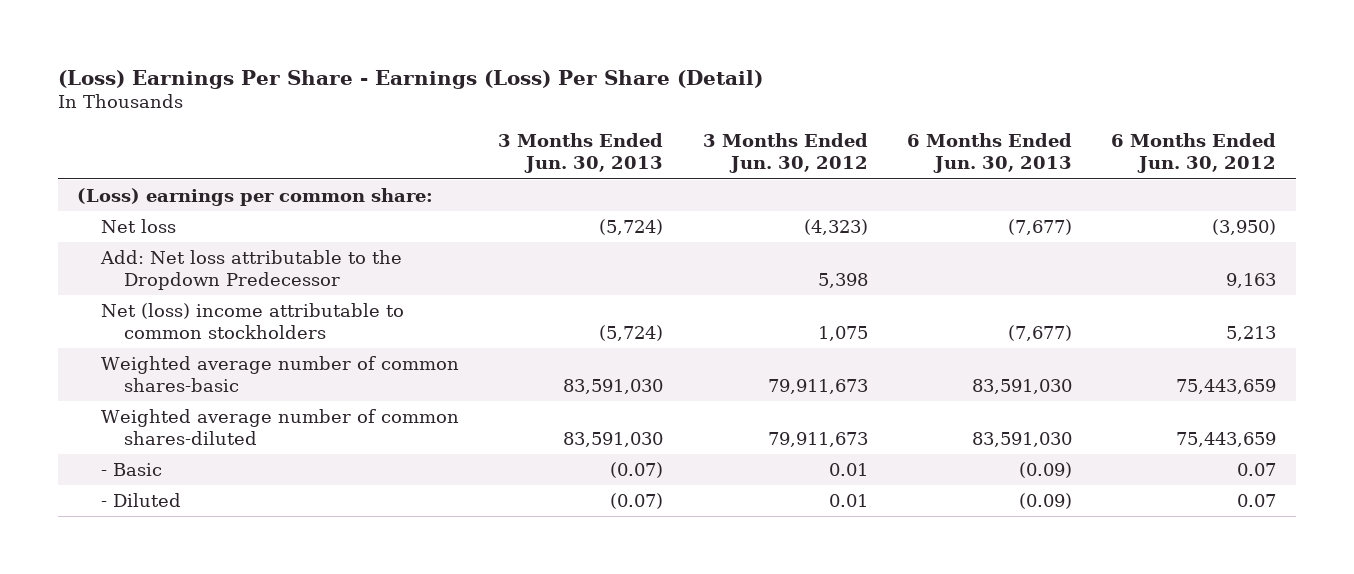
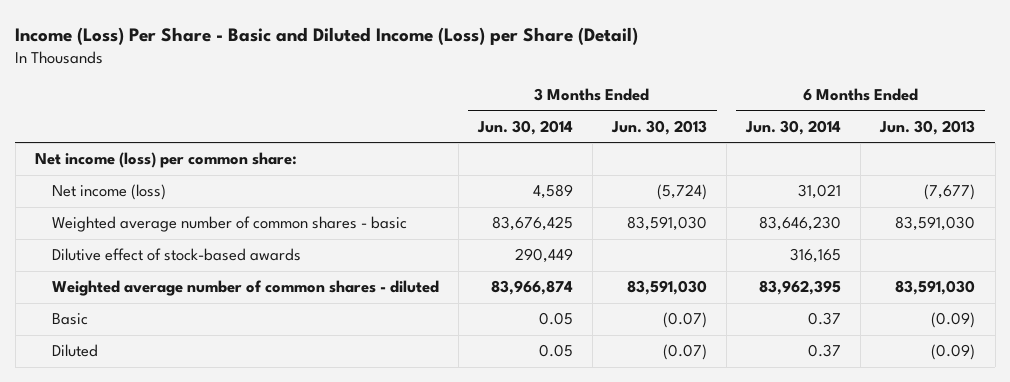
- (Loss) Earnings Per Share - Earnings (Loss) Per Share (Detail)
+ Income (Loss) Per Share - Basic and Diluted Income (Loss) per Share (Detail)
- | 3 Months Ended Jun. 30, 2013 | 3 Months Ended Jun. 30, 2012 | 6 Months Ended Jun. 30, 2013 | 6 Months Ended Jun. 30, 2012
+ | 3 Months Ended Jun. 30, 2014 | 3 Months Ended Jun. 30, 2013 | 6 Months Ended Jun. 30, 2014 | 6 Months Ended Jun. 30, 2013
- (Loss) earnings per common share:
- Net loss | (5,724) | (4,323) | (7,677) | (3,950)
- Add: Net loss attributable to the Dropdown Predecessor | | 5,398 | | 9,163
- Net (loss) income attributable to common stockholders | (5,724) | 1,075 | (7,677) | 5,213
- Weighted average number of common shares-basic | 83,591,030 | 79,911,673 | 83,591,030 | 75,443,659
- Weighted average number of common shares-diluted | 83,591,030 | 79,911,673 | 83,591,030 | 75,443,659
- - Basic | (0.07) | 0.01 | (0.09) | 0.07
- - Diluted | (0.07) | 0.01 | (0.09) | 0.07
+ Net income (loss) per common share:
+ Net income (loss) | 4,589 | (5,724) | 31,021 | (7,677)
+ Weighted average number of common shares - basic | 83,676,425 | 83,591,030 | 83,646,230 | 83,591,030
+ Dilutive effect of stock-based awards | 290,449 | | 316,165 |
+ Weighted average number of common shares - diluted | 83,966,874 | 83,591,030 | 83,962,395 | 83,591,030
+ Basic | 0.05 | (0.07) | 0.37 | (0.09)
+ Diluted | 0.05 | (0.07) | 0.37 | (0.09)

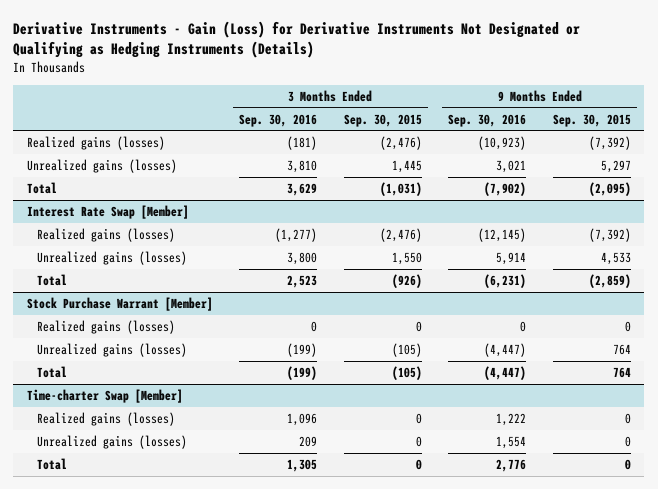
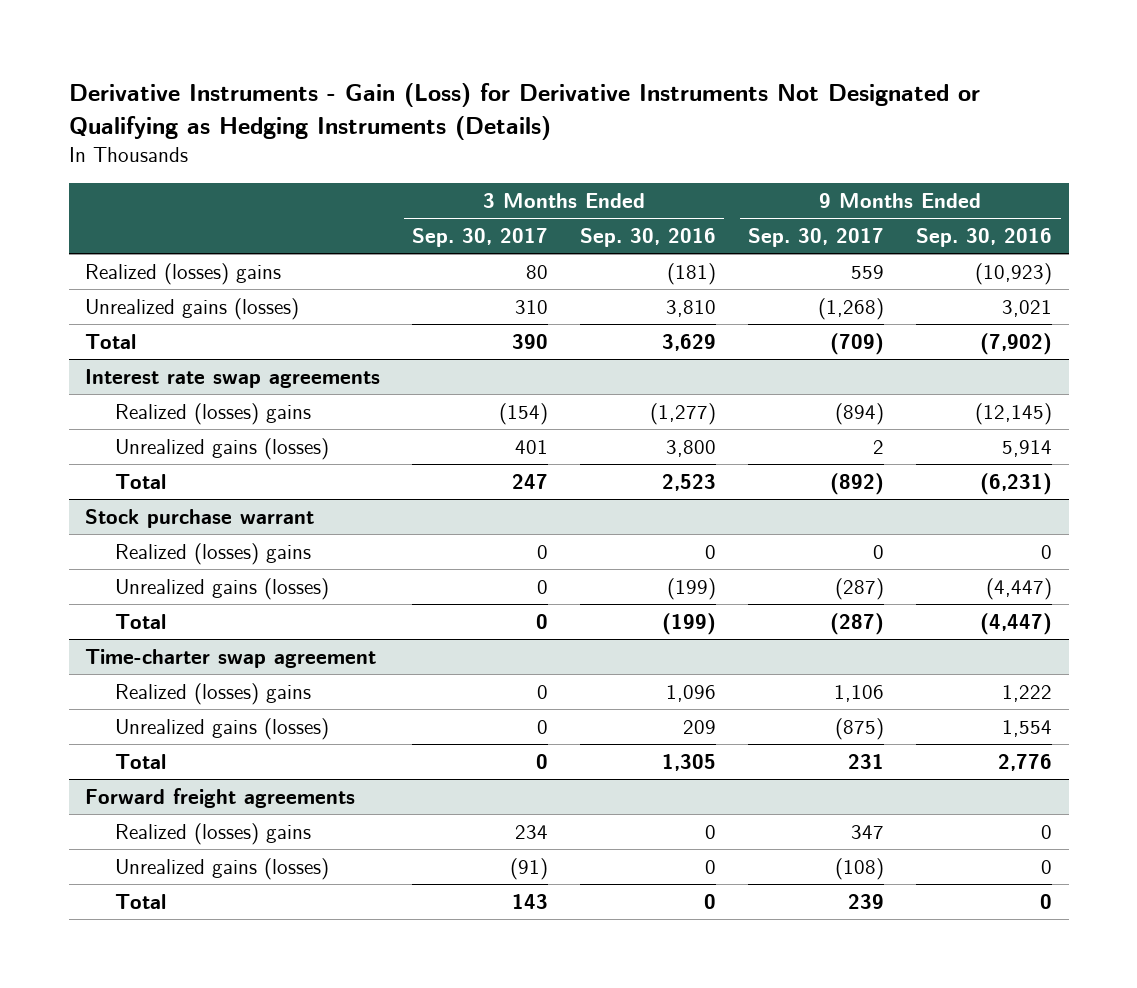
- | 3 Months Ended Sep. 30, 2016 | 3 Months Ended Sep. 30, 2015 | 9 Months Ended Sep. 30, 2016 | 9 Months Ended Sep. 30, 2015
+ | 3 Months Ended Sep. 30, 2017 | 3 Months Ended Sep. 30, 2016 | 9 Months Ended Sep. 30, 2017 | 9 Months Ended Sep. 30, 2016
- Realized gains (losses) | (181) | (2,476) | (10,923) | (7,392)
+ Realized (losses) gains | 80 | (181) | 559 | (10,923)
- Interest Rate Swap [Member]
- Realized gains (losses) | (1,277) | (2,476) | (12,145) | (7,392)
+ Interest rate swap agreements
+ Realized (losses) gains | (154) | (1,277) | (894) | (12,145)
- Stock Purchase Warrant [Member]
- Realized gains (losses) | 0 | 0 | 0 | 0
+ Stock purchase warrant
+ Realized (losses) gains | 0 | 0 | 0 | 0
- Time-charter Swap [Member]
- Realized gains (losses) | 1,096 | 0 | 1,222 | 0
+ Time-charter swap agreement
+ Realized (losses) gains | 0 | 1,096 | 1,106 | 1,222
+ Forward freight agreements
+ Realized (losses) gains | 234 | 0 | 347 | 0
+ Unrealized gains (losses) | (91) | 0 | (108) | 0
+ Total | 143 | 0 | 239 | 0

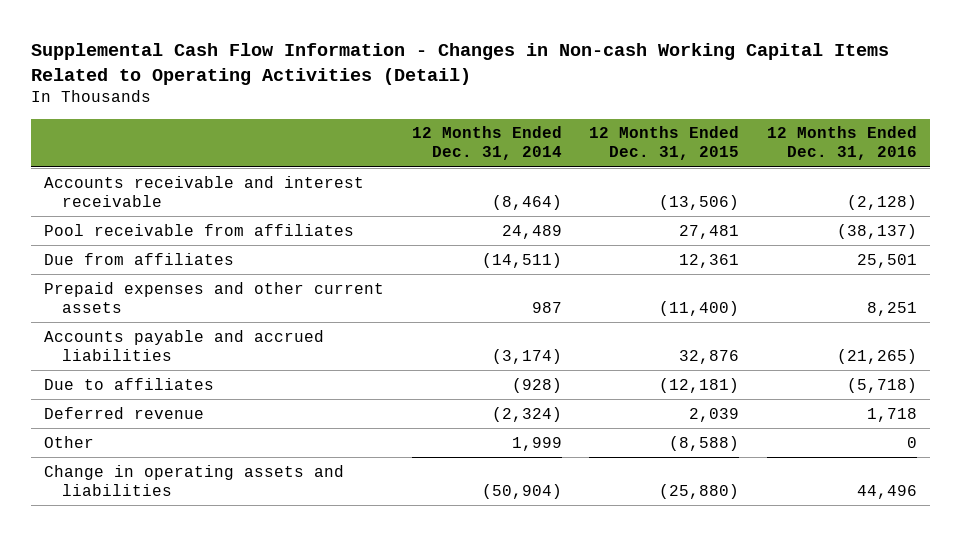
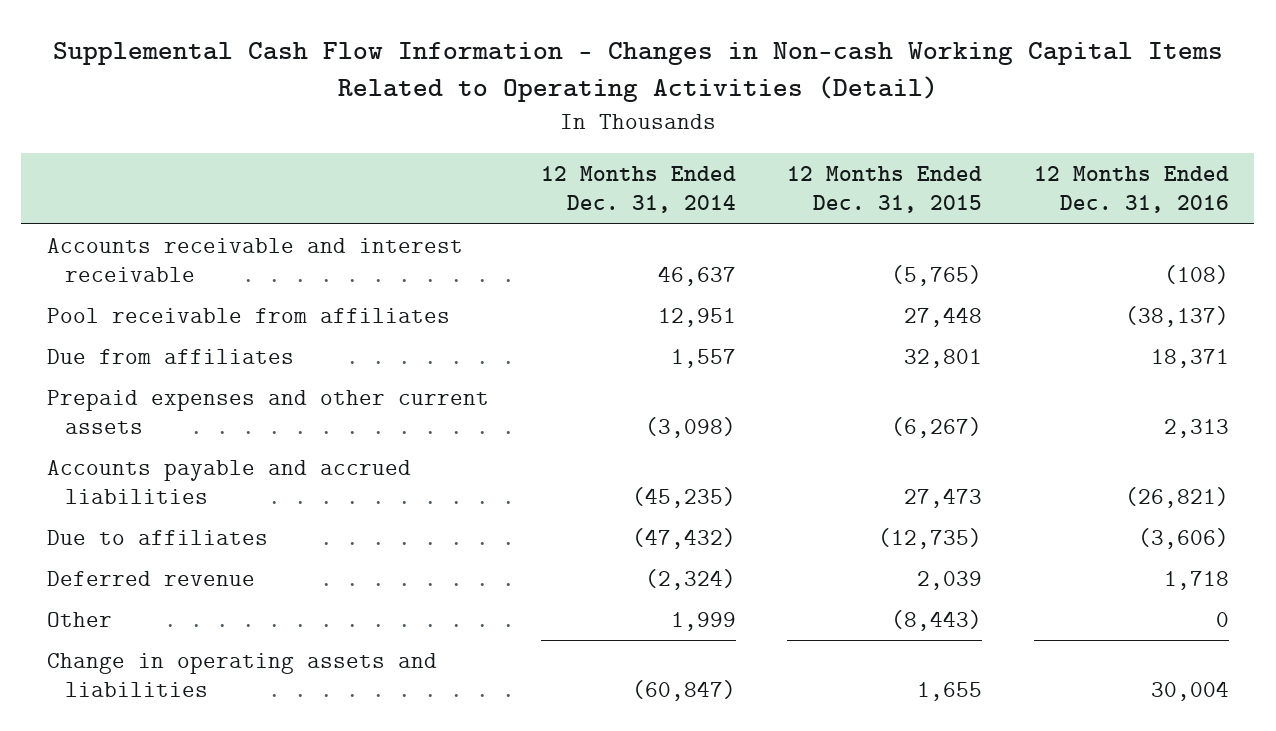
- Accounts receivable and interest receivable | (8,464) | (13,506) | (2,128)
- Pool receivable from affiliates | 24,489 | 27,481 | (38,137)
- Due from affiliates | (14,511) | 12,361 | 25,501
- Prepaid expenses and other current assets | 987 | (11,400) | 8,251
- Accounts payable and accrued liabilities | (3,174) | 32,876 | (21,265)
- Due to affiliates | (928) | (12,181) | (5,718)
+ Accounts receivable and interest receivable | 46,637 | (5,765) | (108)
+ Pool receivable from affiliates | 12,951 | 27,448 | (38,137)
+ Due from affiliates | 1,557 | 32,801 | 18,371
+ Prepaid expenses and other current assets | (3,098) | (6,267) | 2,313
+ Accounts payable and accrued liabilities | (45,235) | 27,473 | (26,821)
+ Due to affiliates | (47,432) | (12,735) | (3,606)
- Other | 1,999 | (8,588) | 0
- Change in operating assets and liabilities | (50,904) | (25,880) | 44,496
+ Other | 1,999 | (8,443) | 0
+ Change in operating assets and liabilities | (60,847) | 1,655 | 30,004

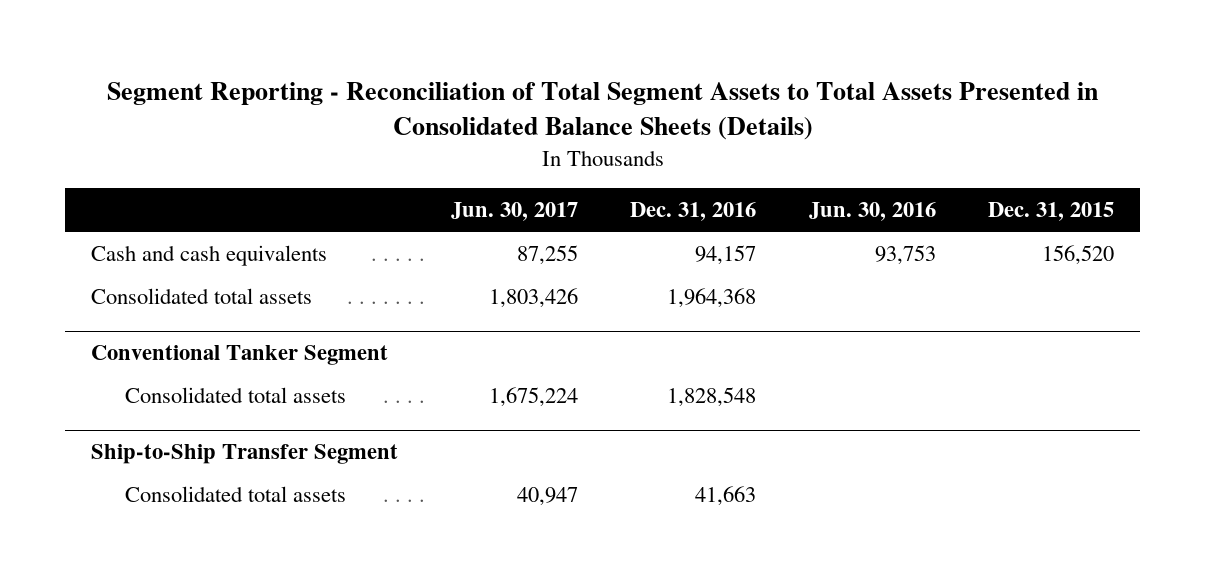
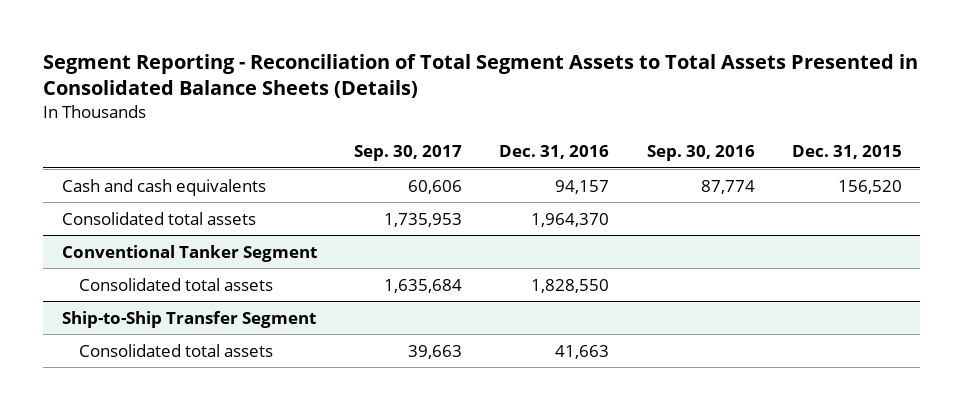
- | Jun. 30, 2017 | Dec. 31, 2016 | Jun. 30, 2016 | Dec. 31, 2015
+ | Sep. 30, 2017 | Dec. 31, 2016 | Sep. 30, 2016 | Dec. 31, 2015
- Consolidated total assets | 1,803,426 | 1,964,368 | |
+ Consolidated total assets | 1,735,953 | 1,964,370 | |
@ Conventional Tanker Segment
- Consolidated total assets | 1,675,224 | 1,828,548 | |
+ Consolidated total assets | 1,635,684 | 1,828,550 | |

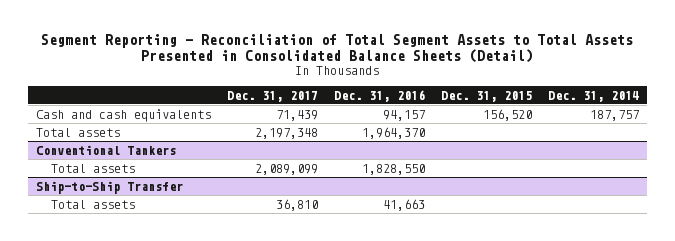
- Segment Reporting - Reconciliation of Total Segment Assets to Total Assets Presented in Consolidated Balance Sheets (Details)
+ Segment Reporting - Reconciliation of Total Segment Assets to Total Assets Presented in Consolidated Balance Sheets (Detail)
- | Sep. 30, 2017 | Dec. 31, 2016 | Sep. 30, 2016 | Dec. 31, 2015
+ | Dec. 31, 2017 | Dec. 31, 2016 | Dec. 31, 2015 | Dec. 31, 2014
- Consolidated total assets | 1,735,953 | 1,964,370 | |
- Conventional Tanker Segment
- Consolidated total assets | 1,635,684 | 1,828,550 | |
- Ship-to-Ship Transfer Segment
- Consolidated total assets | 39,663 | 41,663 | |
+ Total assets | 2,197,348 | 1,964,370 | |
+ Conventional Tankers
+ Total assets | 2,089,099 | 1,828,550 | |
+ Ship-to-Ship Transfer
+ Total assets | 36,810 | 41,663 | |

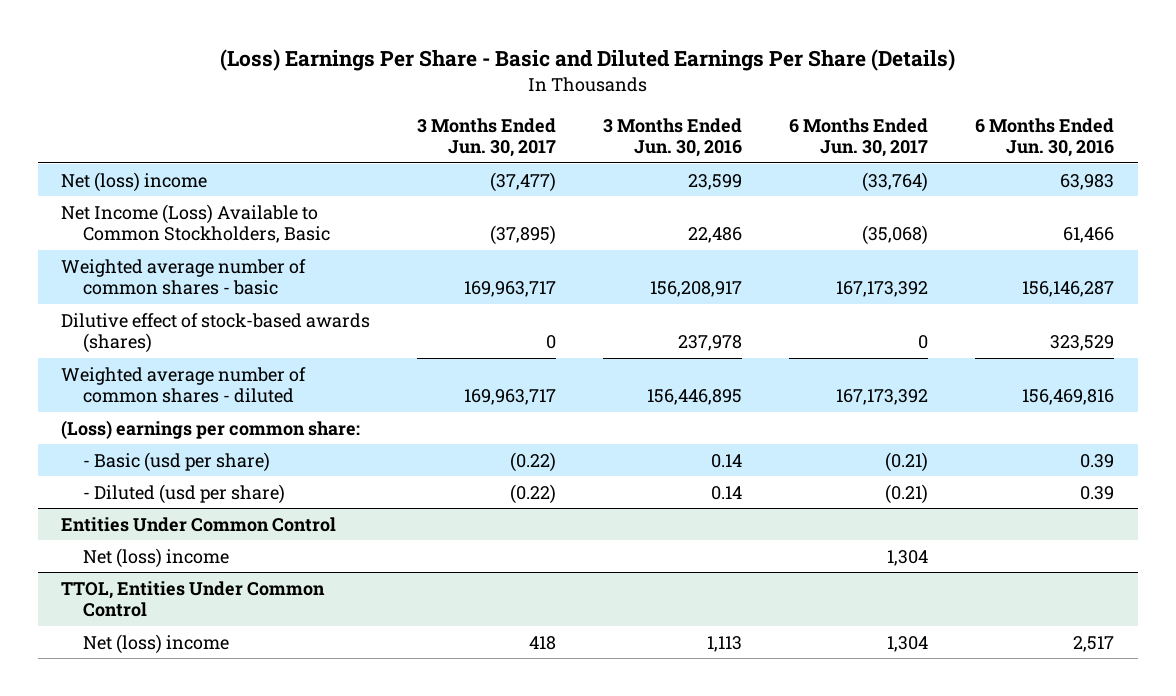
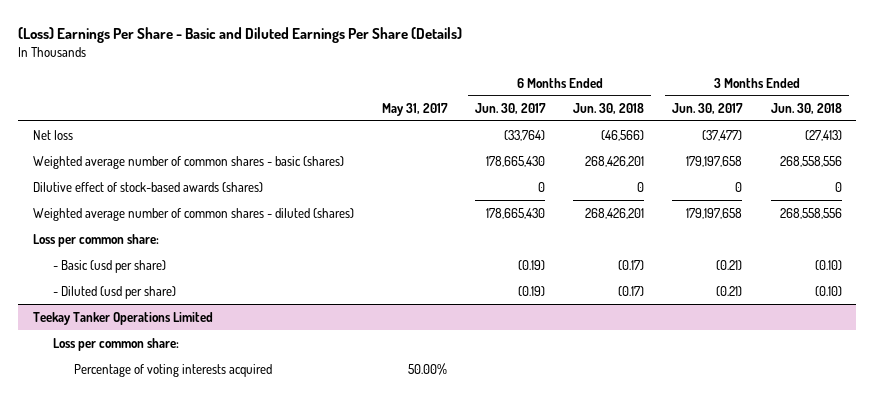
- | 3 Months Ended Jun. 30, 2017 | 3 Months Ended Jun. 30, 2016 | 6 Months Ended Jun. 30, 2017 | 6 Months Ended Jun. 30, 2016
+ | May 31, 2017 | 6 Months Ended Jun. 30, 2017 | 6 Months Ended Jun. 30, 2018 | 3 Months Ended Jun. 30, 2017 | 3 Months Ended Jun. 30, 2018
- Net (loss) income | (37,477) | 23,599 | (33,764) | 63,983
- Net Income (Loss) Available to Common Stockholders, Basic | (37,895) | 22,486 | (35,068) | 61,466
- Weighted average number of common shares - basic | 169,963,717 | 156,208,917 | 167,173,392 | 156,146,287
+ Net loss | | (33,764) | (46,566) | (37,477) | (27,413)
+ Weighted average number of common shares - basic (shares) | | 178,665,430 | 268,426,201 | 179,197,658 | 268,558,556
- Weighted average number of common shares - diluted | 169,963,717 | 156,446,895 | 167,173,392 | 156,469,816
- (Loss) earnings per common share:
- - Basic (usd per share) | (0.22) | 0.14 | (0.21) | 0.39
- - Diluted (usd per share) | (0.22) | 0.14 | (0.21) | 0.39
- Entities Under Common Control
- Net (loss) income | | | 1,304 |
- TTOL, Entities Under Common Control
- Net (loss) income | 418 | 1,113 | 1,304 | 2,517
+ Weighted average number of common shares - diluted (shares) | | 178,665,430 | 268,426,201 | 179,197,658 | 268,558,556
+ Loss per common share:
+ - Basic (usd per share) | | (0.19) | (0.17) | (0.21) | (0.10)
+ - Diluted (usd per share) | | (0.19) | (0.17) | (0.21) | (0.10)
+ Teekay Tanker Operations Limited
+ Loss per common share:
+ Percentage of voting interests acquired | 50.00% | | | |

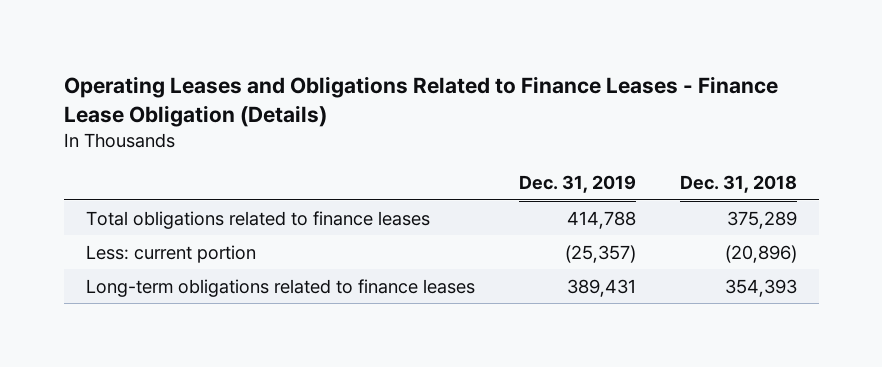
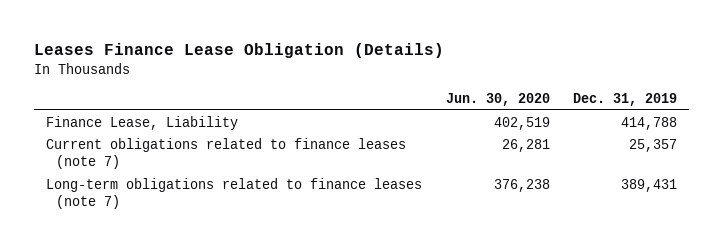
- Operating Leases and Obligations Related to Finance Leases - Finance Lease Obligation (Details)
+ Leases Finance Lease Obligation (Details)
- | Dec. 31, 2019 | Dec. 31, 2018
+ | Jun. 30, 2020 | Dec. 31, 2019
- Total obligations related to finance leases | 414,788 | 375,289
- Less: current portion | (25,357) | (20,896)
- Long-term obligations related to finance leases | 389,431 | 354,393
+ Finance Lease, Liability | 402,519 | 414,788
+ Current obligations related to finance leases (note 7) | 26,281 | 25,357
+ Long-term obligations related to finance leases (note 7) | 376,238 | 389,431

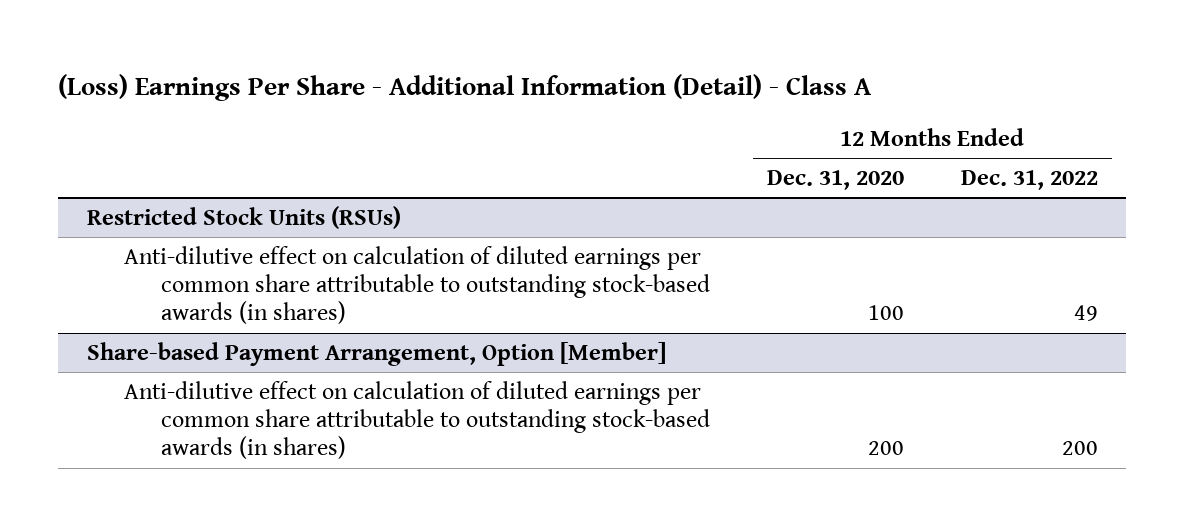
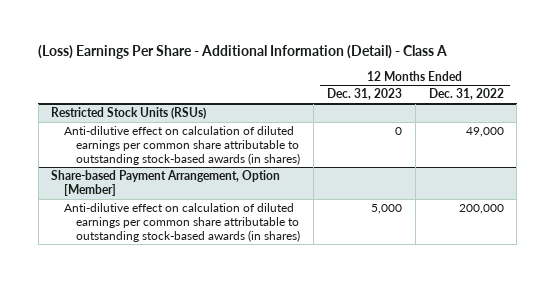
- | 12 Months Ended Dec. 31, 2020 | 12 Months Ended Dec. 31, 2022
+ | 12 Months Ended Dec. 31, 2023 | 12 Months Ended Dec. 31, 2022
@ Restricted Stock Units (RSUs)
- Anti-dilutive effect on calculation of diluted earnings per common share attributable to outstanding stock-based awards (in shares) | 100 | 49
+ Anti-dilutive effect on calculation of diluted earnings per common share attributable to outstanding stock-based awards (in shares) | 0 | 49,000
@ Share-based Payment Arrangement, Option [Member]
- Anti-dilutive effect on calculation of diluted earnings per common share attributable to outstanding stock-based awards (in shares) | 200 | 200
+ Anti-dilutive effect on calculation of diluted earnings per common share attributable to outstanding stock-based awards (in shares) | 5,000 | 200,000

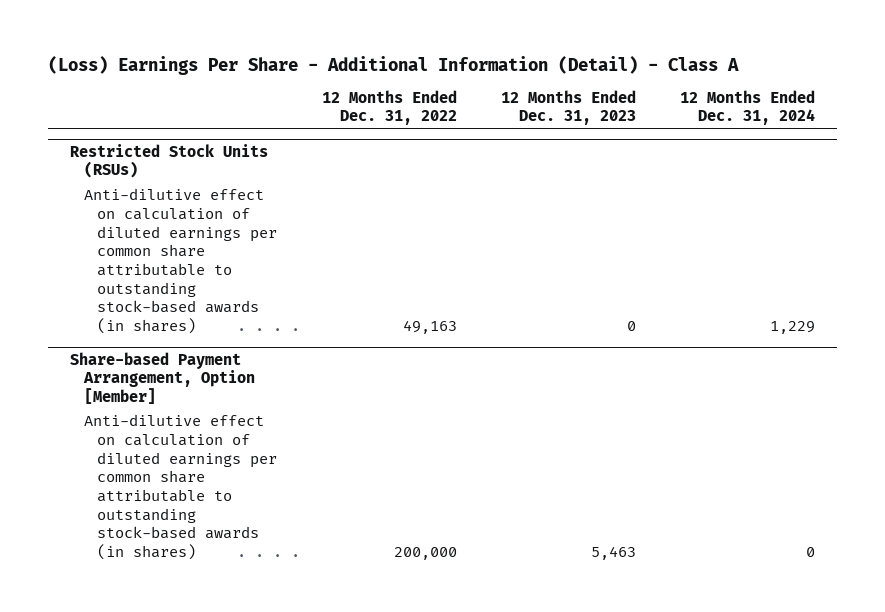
- | 12 Months Ended Dec. 31, 2023 | 12 Months Ended Dec. 31, 2022
+ | 12 Months Ended Dec. 31, 2022 | 12 Months Ended Dec. 31, 2023 | 12 Months Ended Dec. 31, 2024
@ Restricted Stock Units (RSUs)
- Anti-dilutive effect on calculation of diluted earnings per common share attributable to outstanding stock-based awards (in shares) | 0 | 49,000
+ Anti-dilutive effect on calculation of diluted earnings per common share attributable to outstanding stock-based awards (in shares) | 49,163 | 0 | 1,229
@ Share-based Payment Arrangement, Option [Member]
- Anti-dilutive effect on calculation of diluted earnings per common share attributable to outstanding stock-based awards (in shares) | 5,000 | 200,000
+ Anti-dilutive effect on calculation of diluted earnings per common share attributable to outstanding stock-based awards (in shares) | 200,000 | 5,463 | 0

